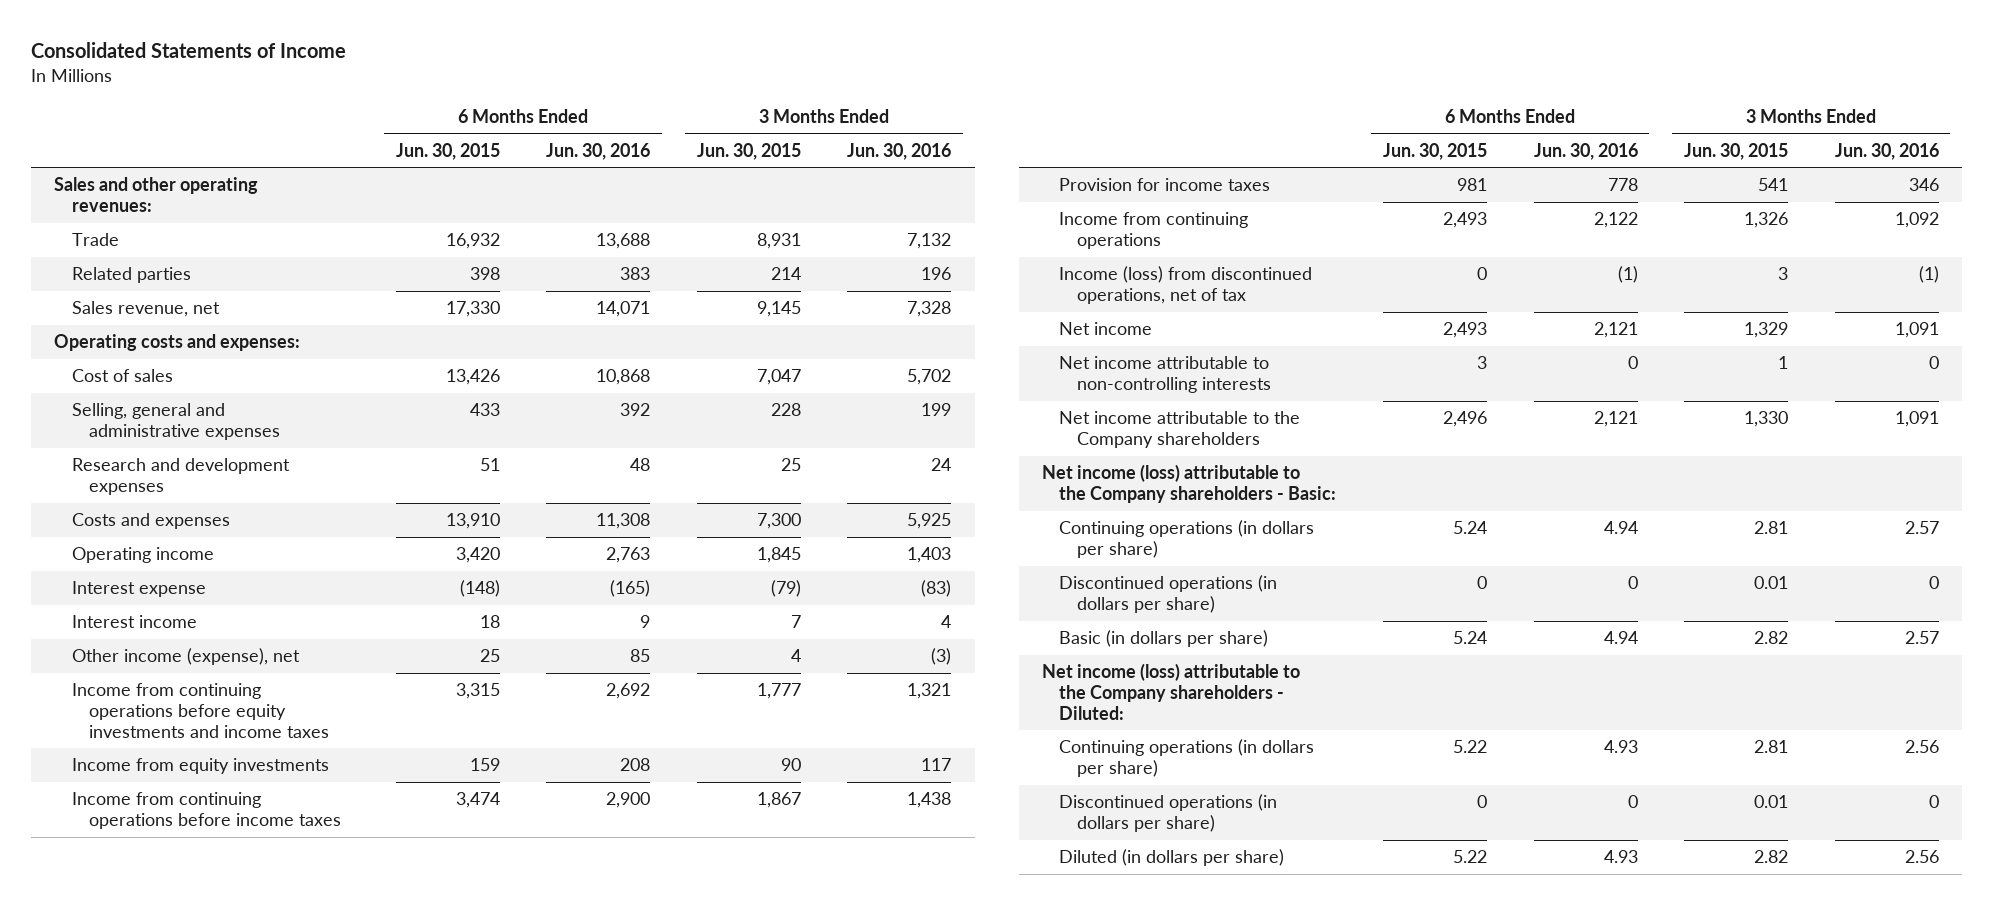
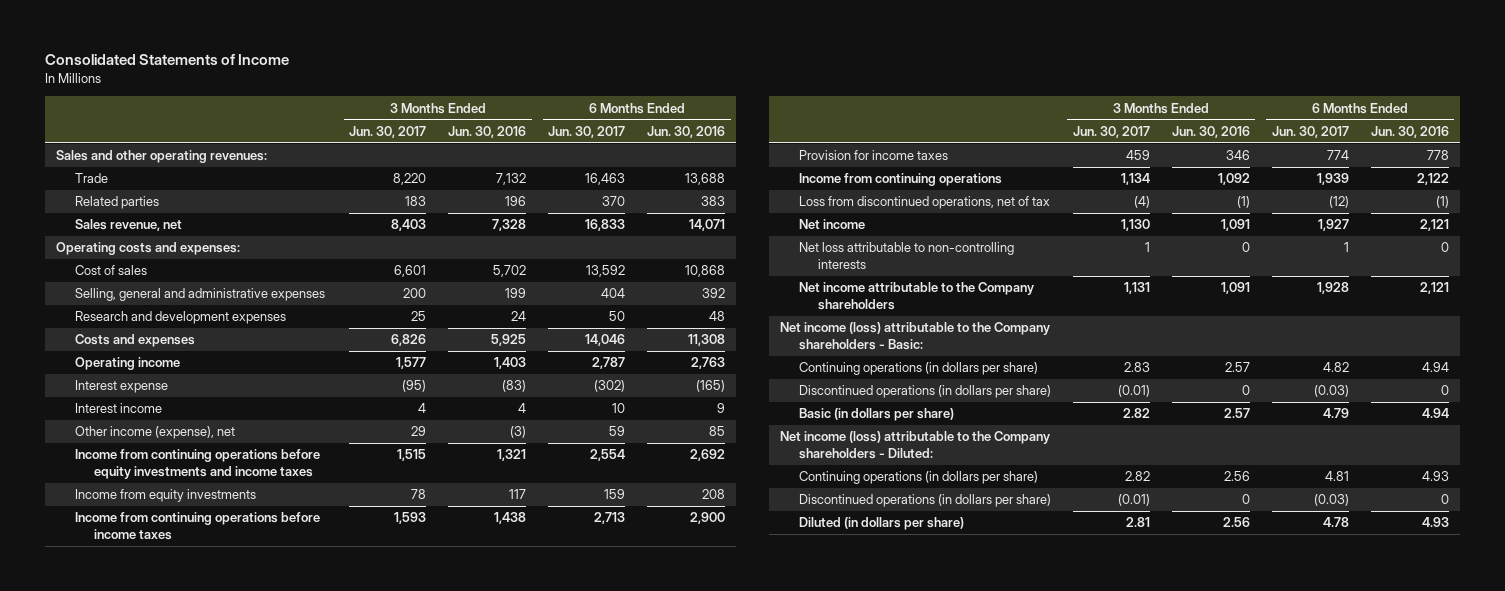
- | 6 Months Ended Jun. 30, 2015 | 6 Months Ended Jun. 30, 2016 | 3 Months Ended Jun. 30, 2015 | 3 Months Ended Jun. 30, 2016
+ | 3 Months Ended Jun. 30, 2017 | 3 Months Ended Jun. 30, 2016 | 6 Months Ended Jun. 30, 2017 | 6 Months Ended Jun. 30, 2016
- Income (loss) from discontinued operations, net of tax | 0 | (1) | 3 | (1)
+ Loss from discontinued operations, net of tax | (4) | (1) | (12) | (1)
- Net income attributable to non-controlling interests | 3 | 0 | 1 | 0
+ Net loss attributable to non-controlling interests | 1 | 0 | 1 | 0

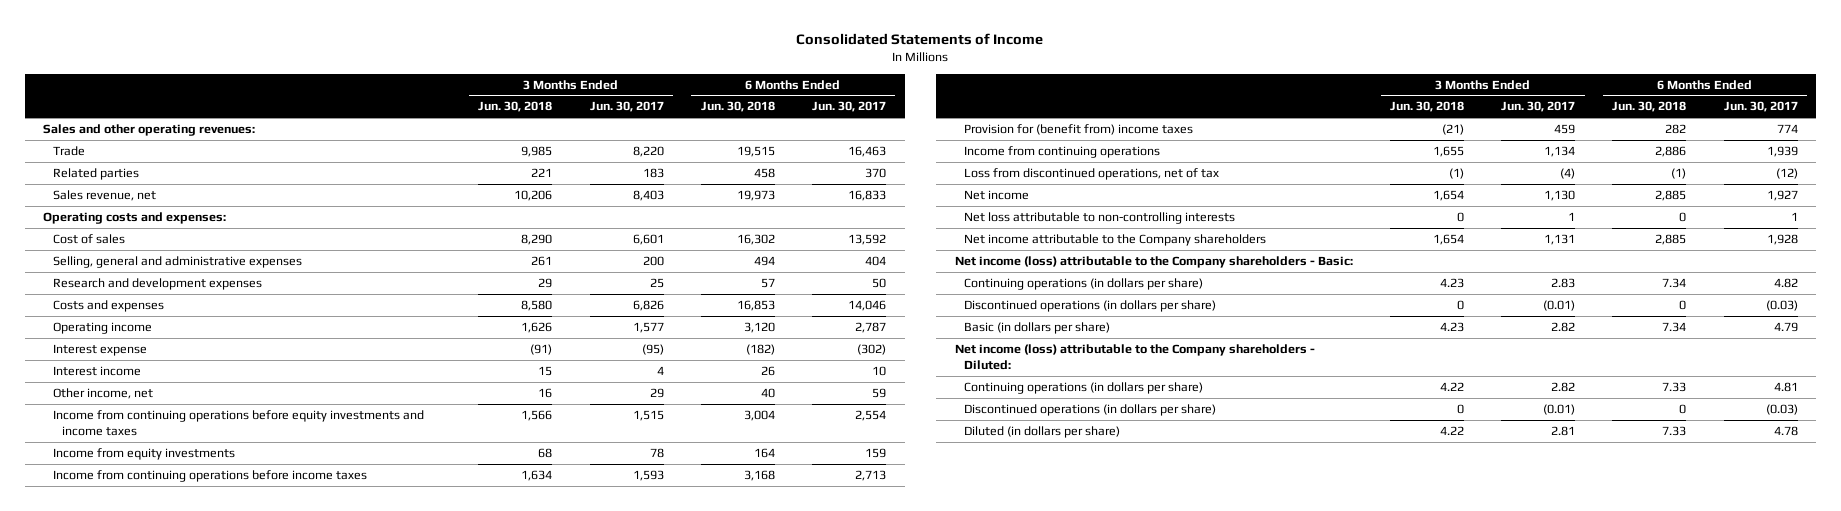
- | 3 Months Ended Jun. 30, 2017 | 3 Months Ended Jun. 30, 2016 | 6 Months Ended Jun. 30, 2017 | 6 Months Ended Jun. 30, 2016
+ | 3 Months Ended Jun. 30, 2018 | 3 Months Ended Jun. 30, 2017 | 6 Months Ended Jun. 30, 2018 | 6 Months Ended Jun. 30, 2017
- Other income (expense), net | 29 | (3) | 59 | 85
+ Other income, net | 16 | 29 | 40 | 59
- Provision for income taxes | 459 | 346 | 774 | 778
+ Provision for (benefit from) income taxes | (21) | 459 | 282 | 774

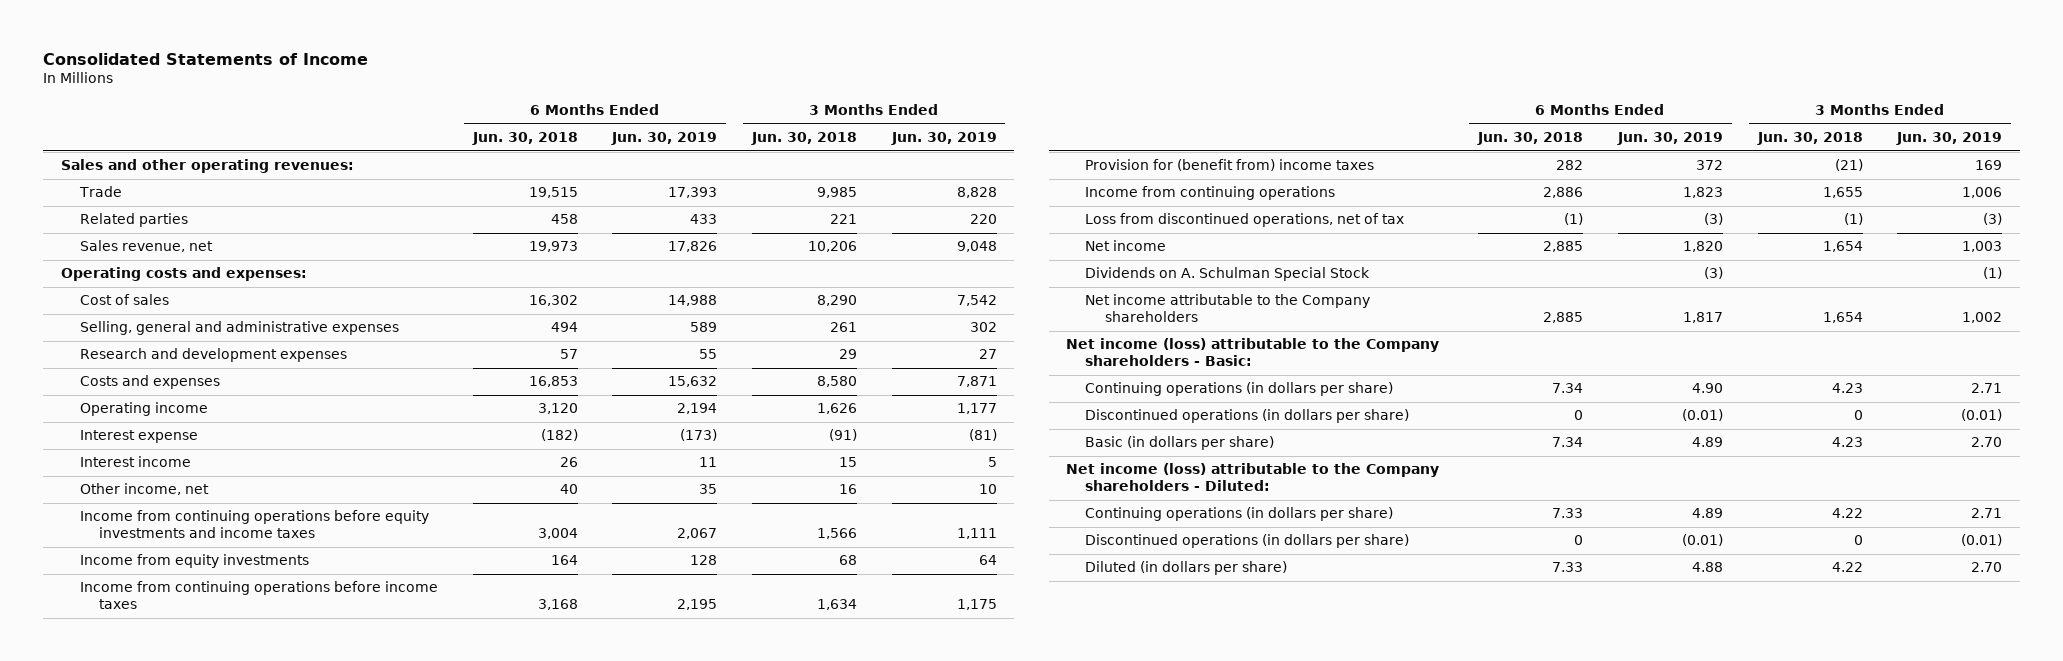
- | 3 Months Ended Jun. 30, 2018 | 3 Months Ended Jun. 30, 2017 | 6 Months Ended Jun. 30, 2018 | 6 Months Ended Jun. 30, 2017
+ | 6 Months Ended Jun. 30, 2018 | 6 Months Ended Jun. 30, 2019 | 3 Months Ended Jun. 30, 2018 | 3 Months Ended Jun. 30, 2019
- Net loss attributable to non-controlling interests | 0 | 1 | 0 | 1
+ Dividends on A. Schulman Special Stock | | (3) | | (1)

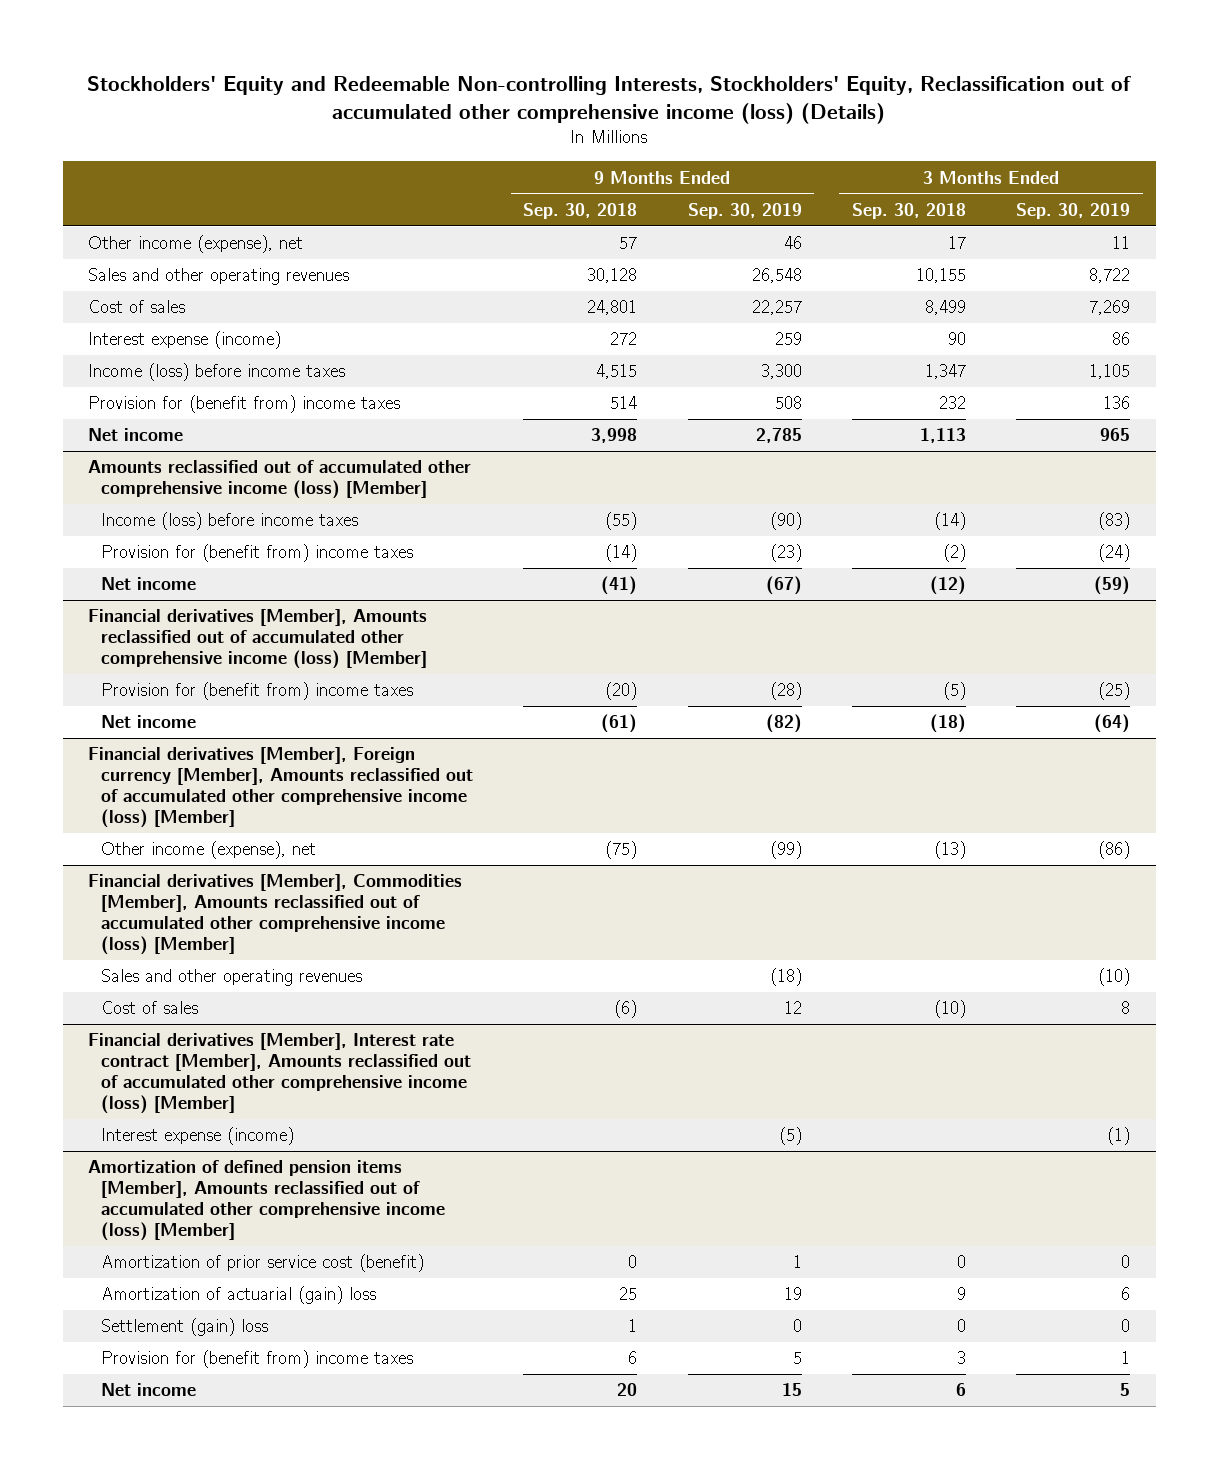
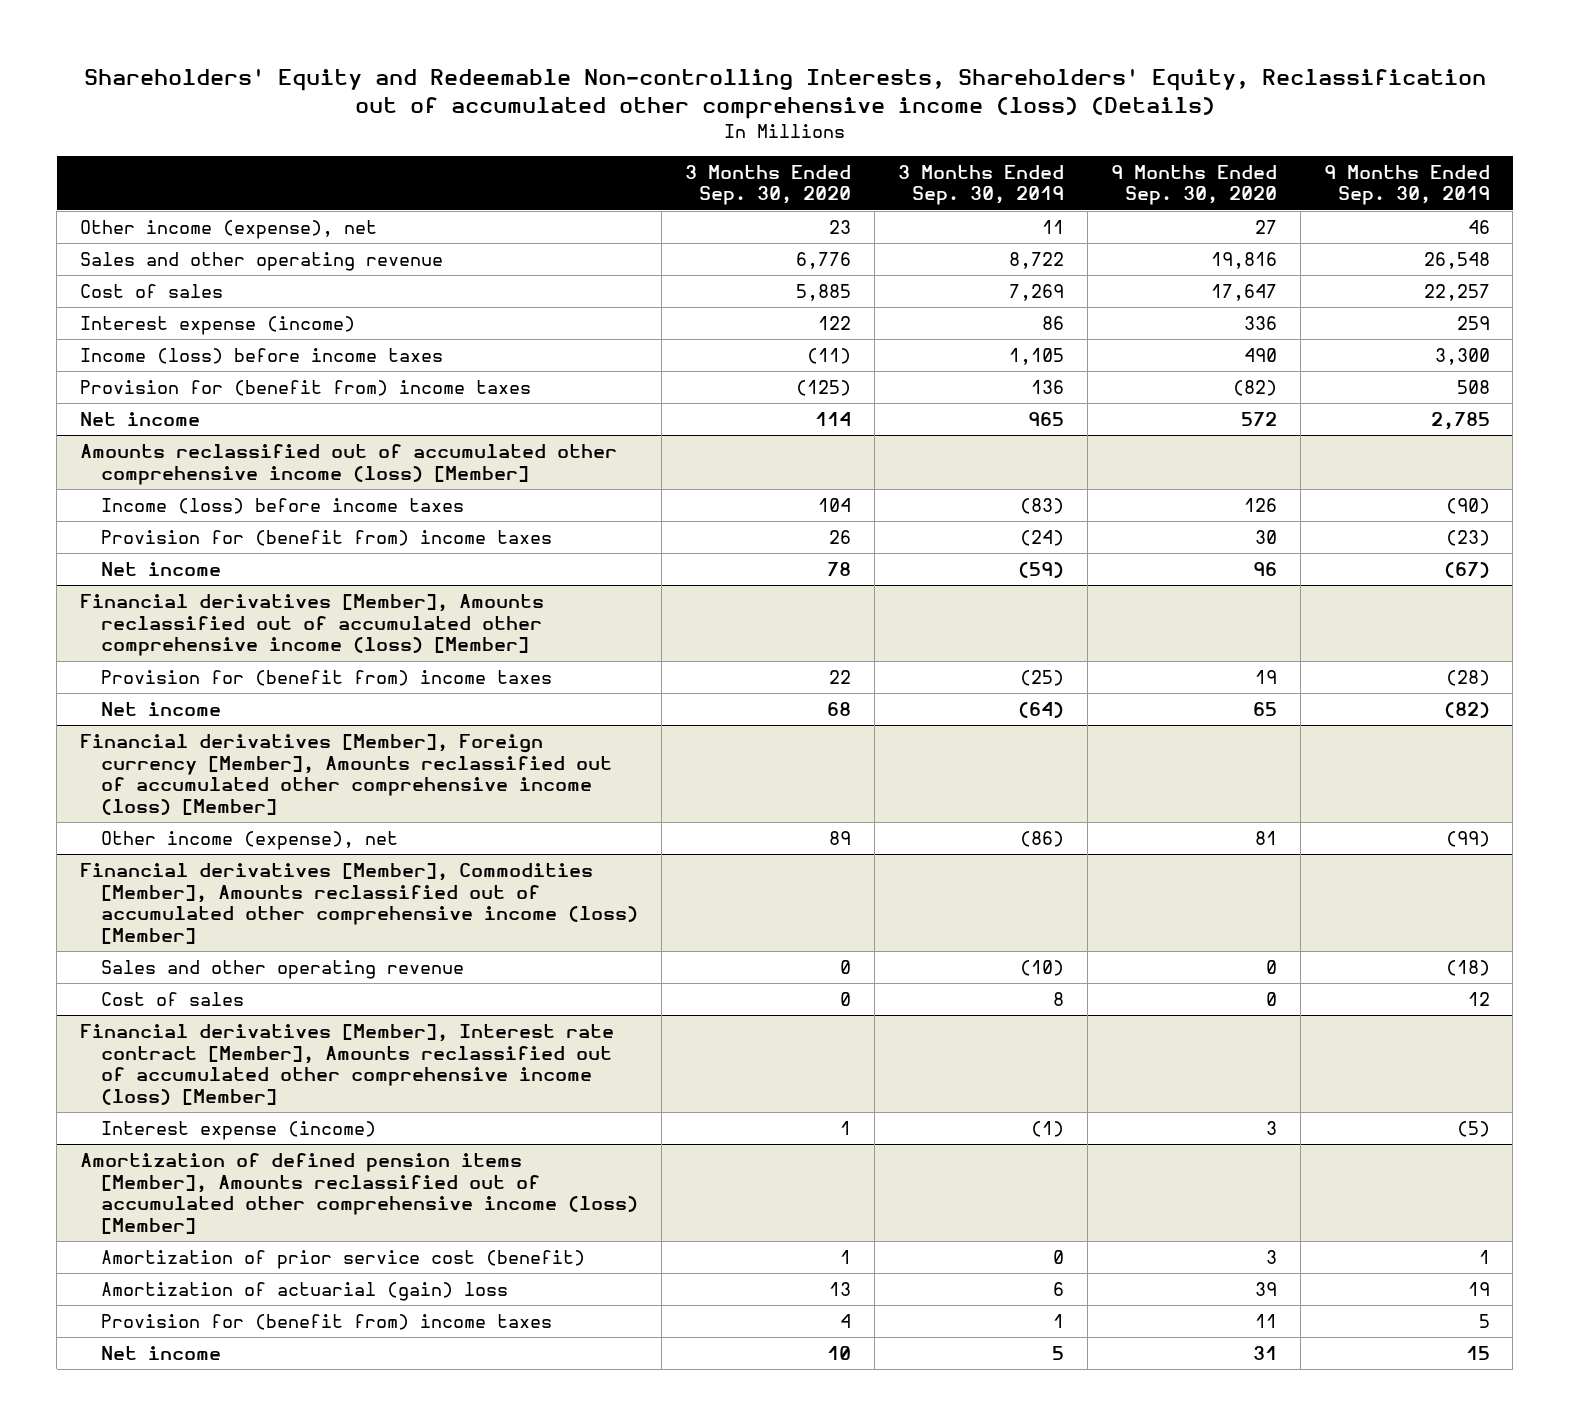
- Stockholders' Equity and Redeemable Non-controlling Interests, Stockholders' Equity, Reclassification out of accumulated other comprehensive income (loss) (Details)
+ Shareholders' Equity and Redeemable Non-controlling Interests, Shareholders' Equity, Reclassification out of accumulated other comprehensive income (loss) (Details)
- | 9 Months Ended Sep. 30, 2018 | 9 Months Ended Sep. 30, 2019 | 3 Months Ended Sep. 30, 2018 | 3 Months Ended Sep. 30, 2019
+ | 3 Months Ended Sep. 30, 2020 | 3 Months Ended Sep. 30, 2019 | 9 Months Ended Sep. 30, 2020 | 9 Months Ended Sep. 30, 2019
- Sales and other operating revenues | 30,128 | 26,548 | 10,155 | 8,722
+ Sales and other operating revenue | 6,776 | 8,722 | 19,816 | 26,548
@ Financial derivatives [Member], Commodities [Member], Amounts reclassified out of accumulated other comprehensive income (loss) [Member]
- Sales and other operating revenues | | (18) | | (10)
+ Sales and other operating revenue | 0 | (10) | 0 | (18)
@ Amortization of defined pension items [Member], Amounts reclassified out of accumulated other comprehensive income (loss) [Member]
- Settlement (gain) loss | 1 | 0 | 0 | 0

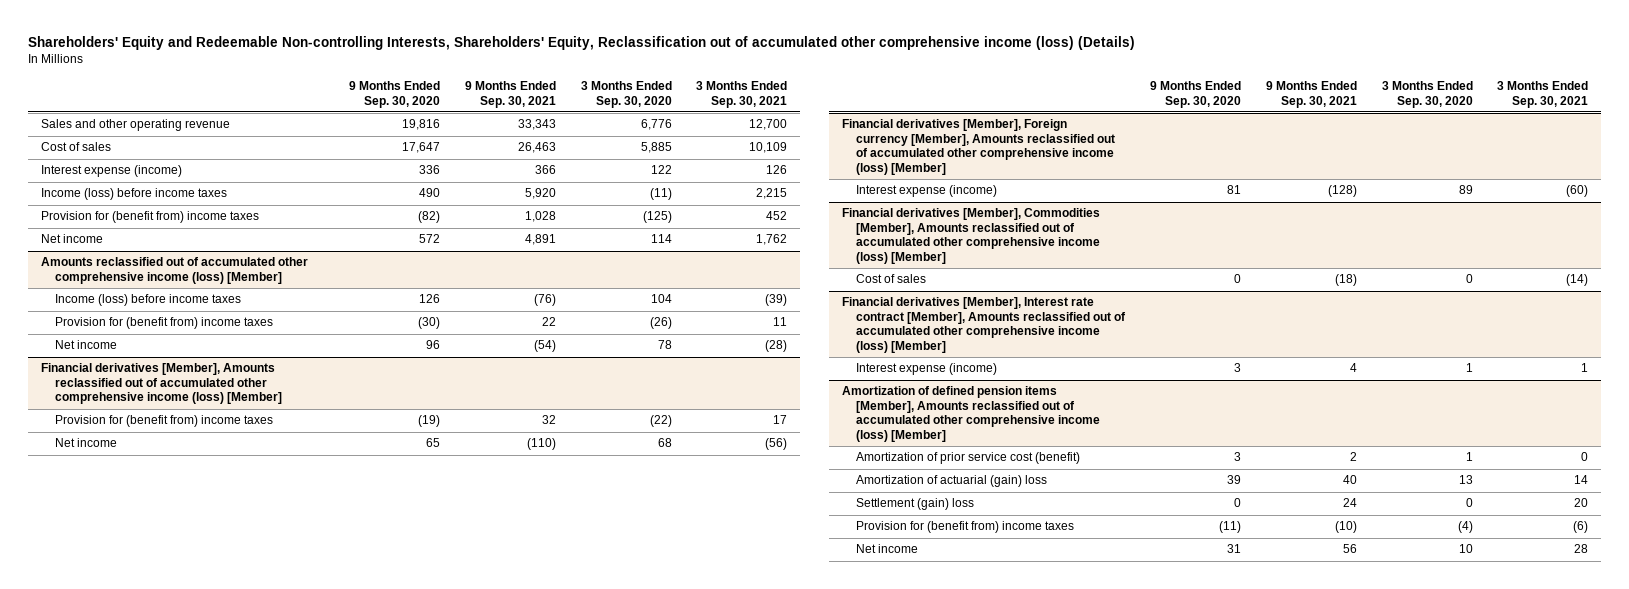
- | 3 Months Ended Sep. 30, 2020 | 3 Months Ended Sep. 30, 2019 | 9 Months Ended Sep. 30, 2020 | 9 Months Ended Sep. 30, 2019
+ | 9 Months Ended Sep. 30, 2020 | 9 Months Ended Sep. 30, 2021 | 3 Months Ended Sep. 30, 2020 | 3 Months Ended Sep. 30, 2021
- Other income (expense), net | 23 | 11 | 27 | 46
@ Amounts reclassified out of accumulated other comprehensive income (loss) [Member]
- Provision for (benefit from) income taxes | 26 | (24) | 30 | (23)
+ Provision for (benefit from) income taxes | (30) | 22 | (26) | 11
@ Financial derivatives [Member], Amounts reclassified out of accumulated other comprehensive income (loss) [Member]
- Provision for (benefit from) income taxes | 22 | (25) | 19 | (28)
+ Provision for (benefit from) income taxes | (19) | 32 | (22) | 17
@ Financial derivatives [Member], Foreign currency [Member], Amounts reclassified out of accumulated other comprehensive income (loss) [Member]
- Other income (expense), net | 89 | (86) | 81 | (99)
+ Interest expense (income) | 81 | (128) | 89 | (60)
@ Financial derivatives [Member], Commodities [Member], Amounts reclassified out of accumulated other comprehensive income (loss) [Member]
- Sales and other operating revenue | 0 | (10) | 0 | (18)
@ Amortization of defined pension items [Member], Amounts reclassified out of accumulated other comprehensive income (loss) [Member]
- Provision for (benefit from) income taxes | 4 | 1 | 11 | 5
+ Settlement (gain) loss | 0 | 24 | 0 | 20
+ Provision for (benefit from) income taxes | (11) | (10) | (4) | (6)

